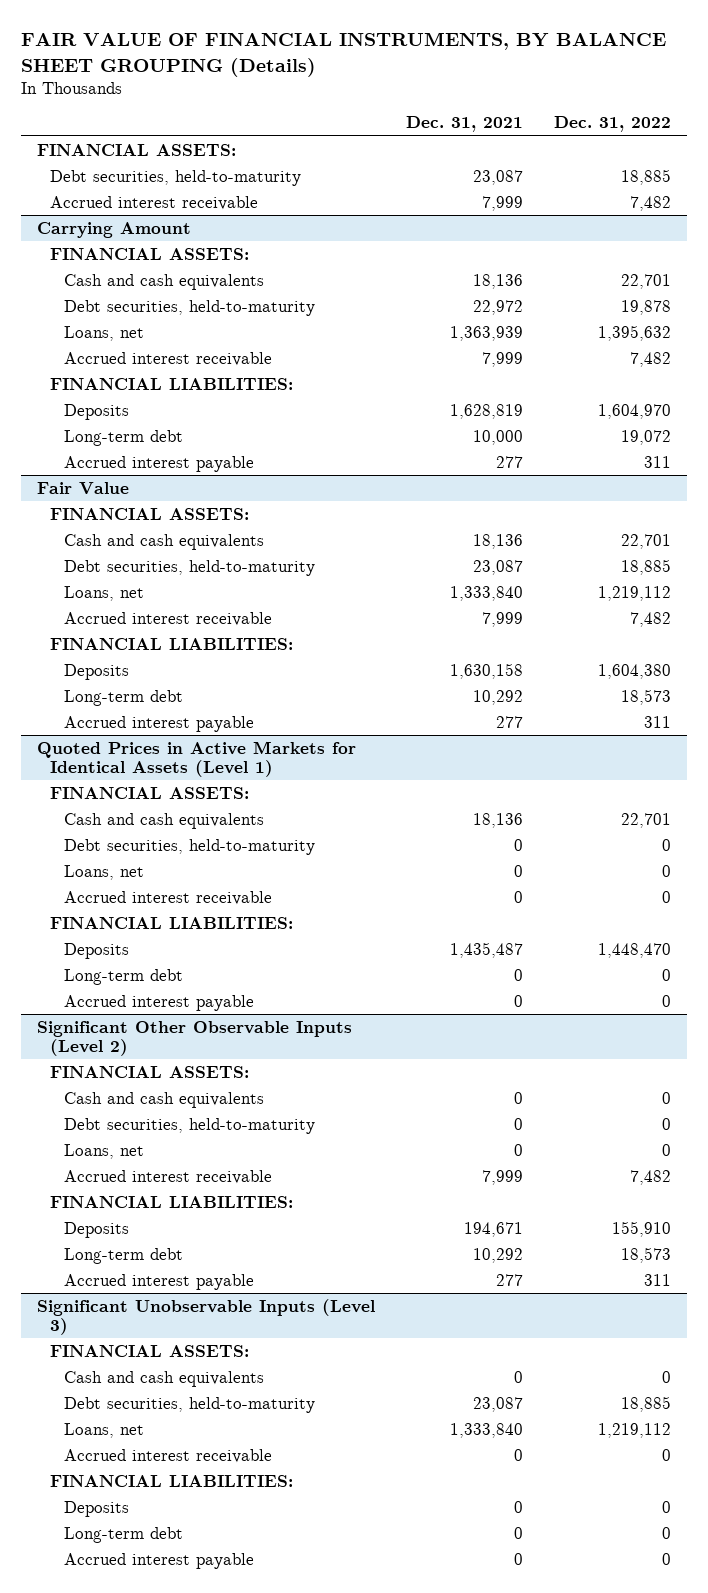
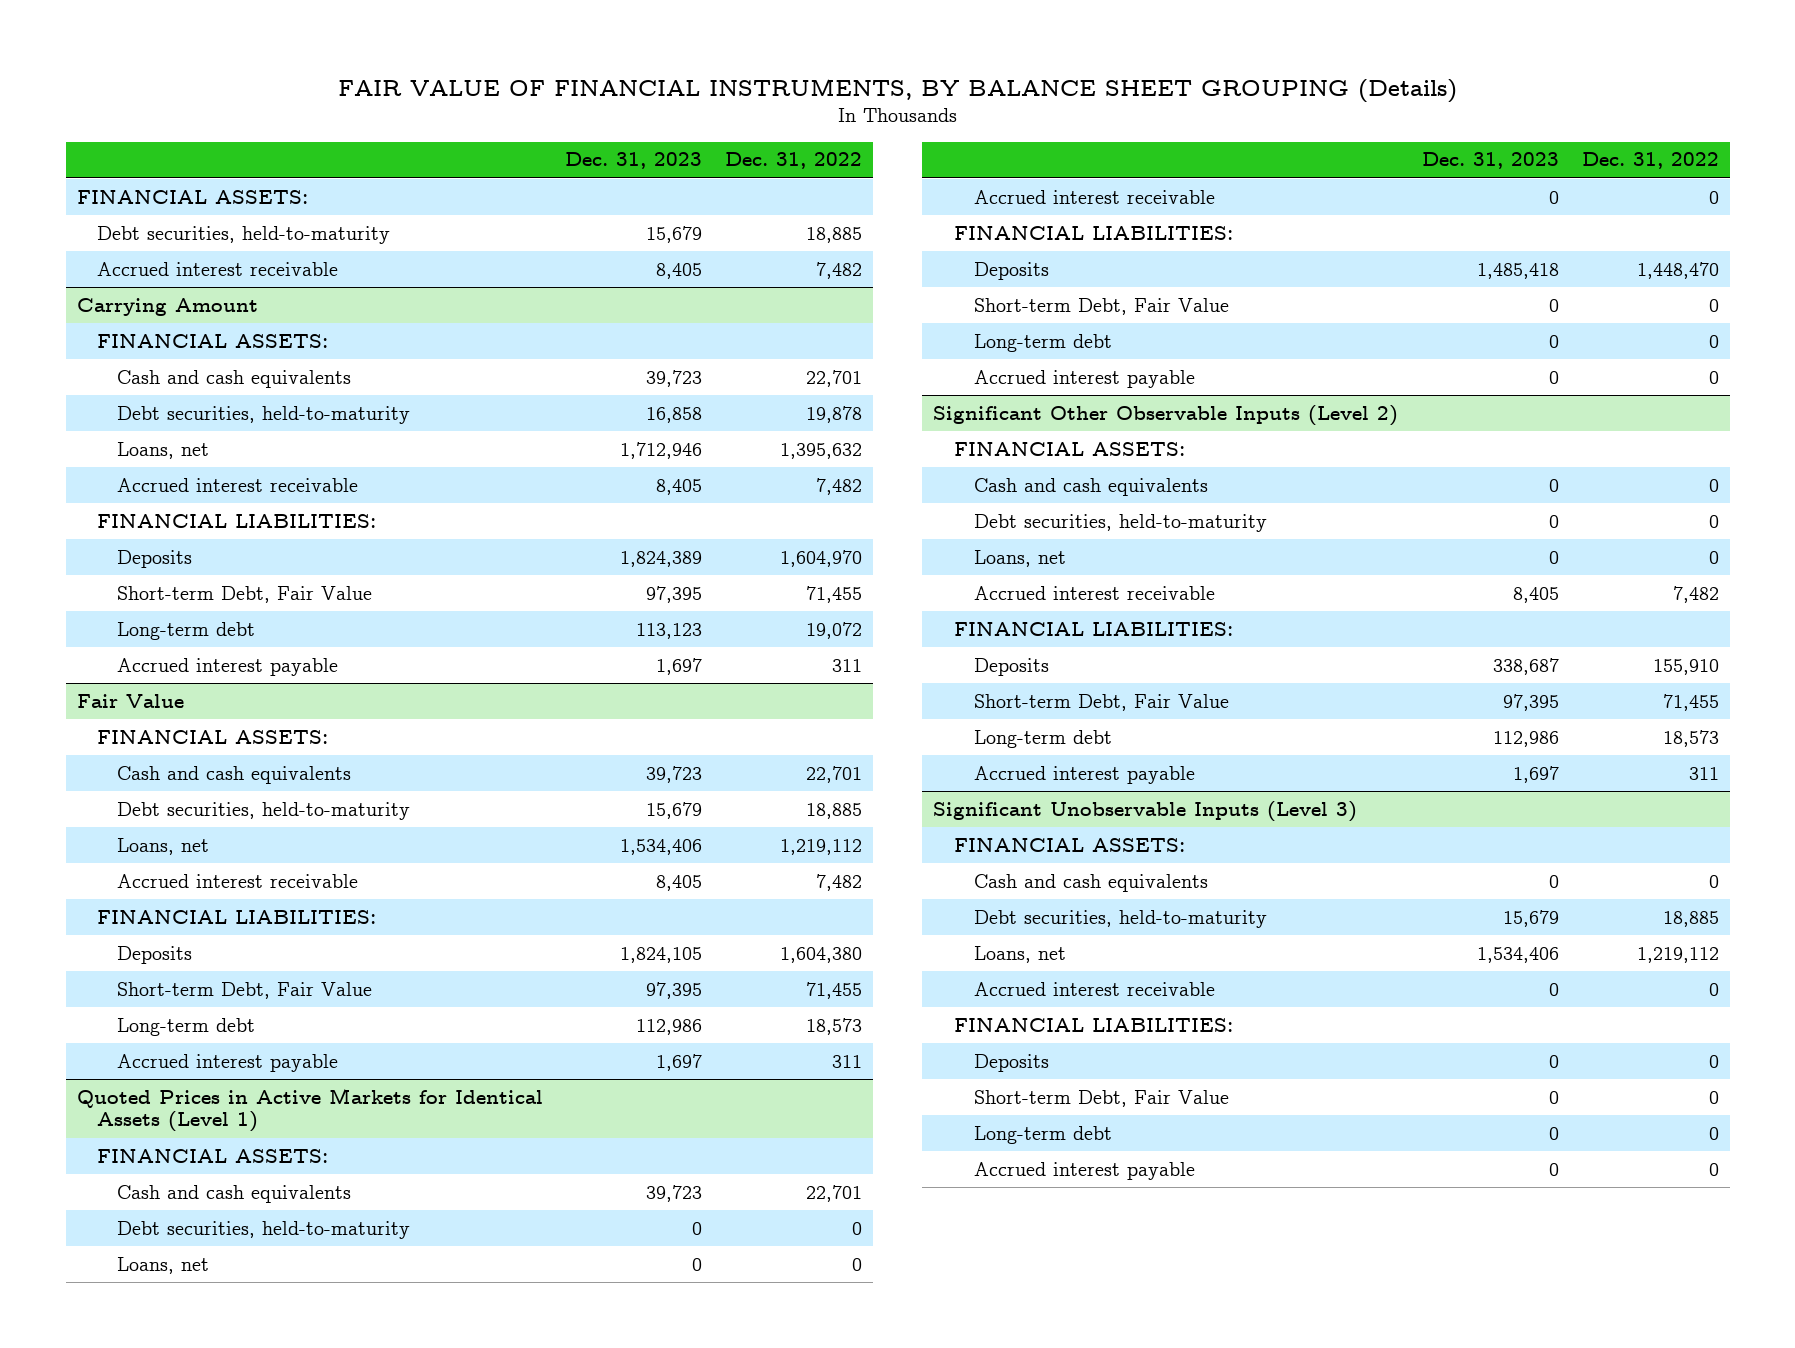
- | Dec. 31, 2021 | Dec. 31, 2022
+ | Dec. 31, 2023 | Dec. 31, 2022
@ Carrying Amount
+ Short-term Debt, Fair Value | 97,395 | 71,455
@ Fair Value
+ Short-term Debt, Fair Value | 97,395 | 71,455
@ Quoted Prices in Active Markets for Identical Assets (Level 1)
+ Short-term Debt, Fair Value | 0 | 0
@ Significant Other Observable Inputs (Level 2)
+ Short-term Debt, Fair Value | 97,395 | 71,455
@ Significant Unobservable Inputs (Level 3)
+ Short-term Debt, Fair Value | 0 | 0

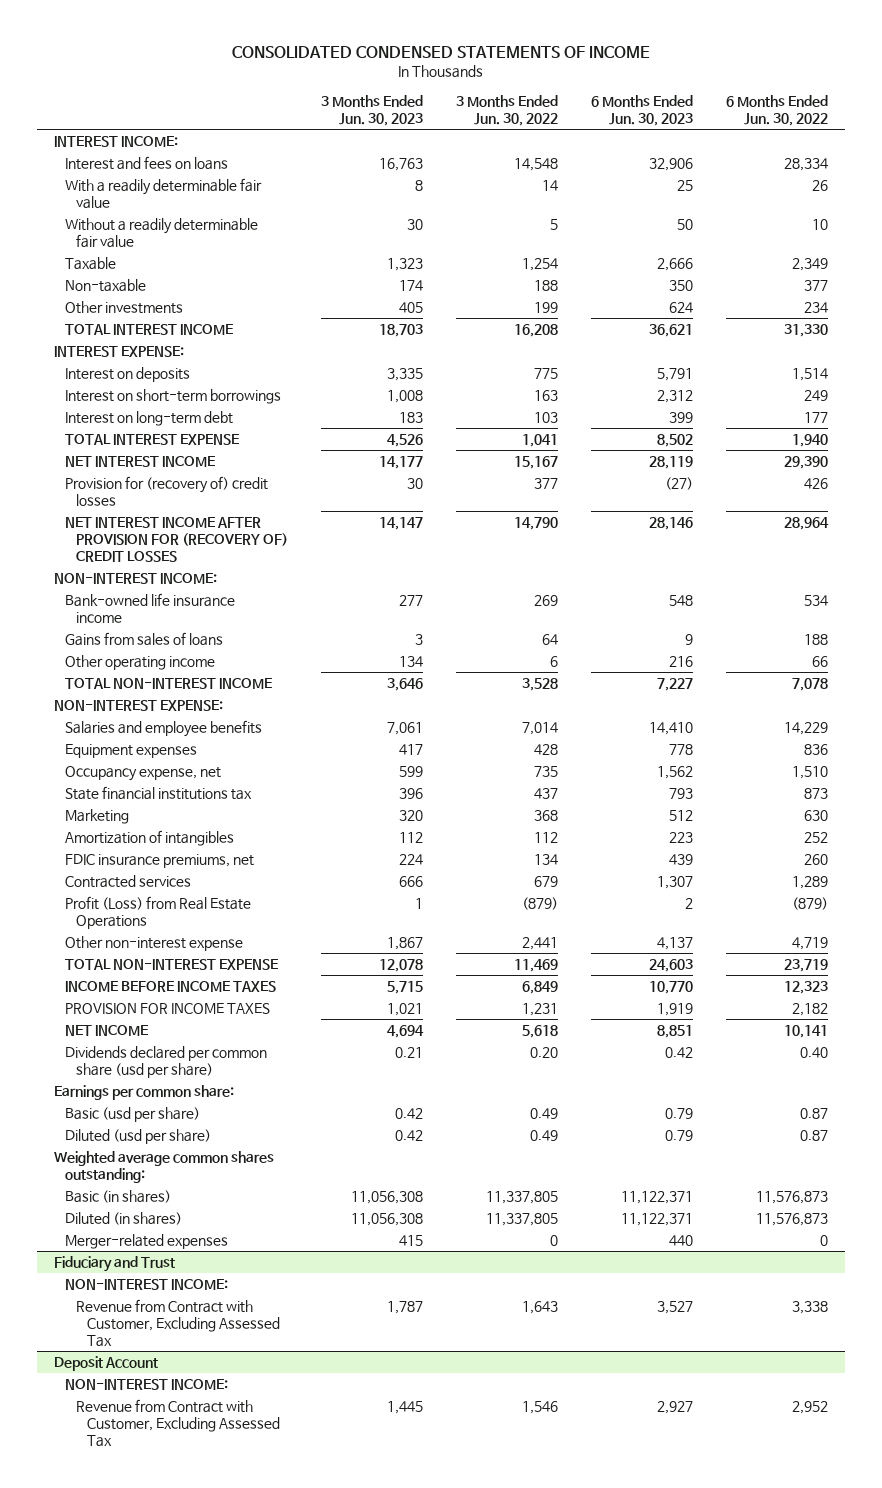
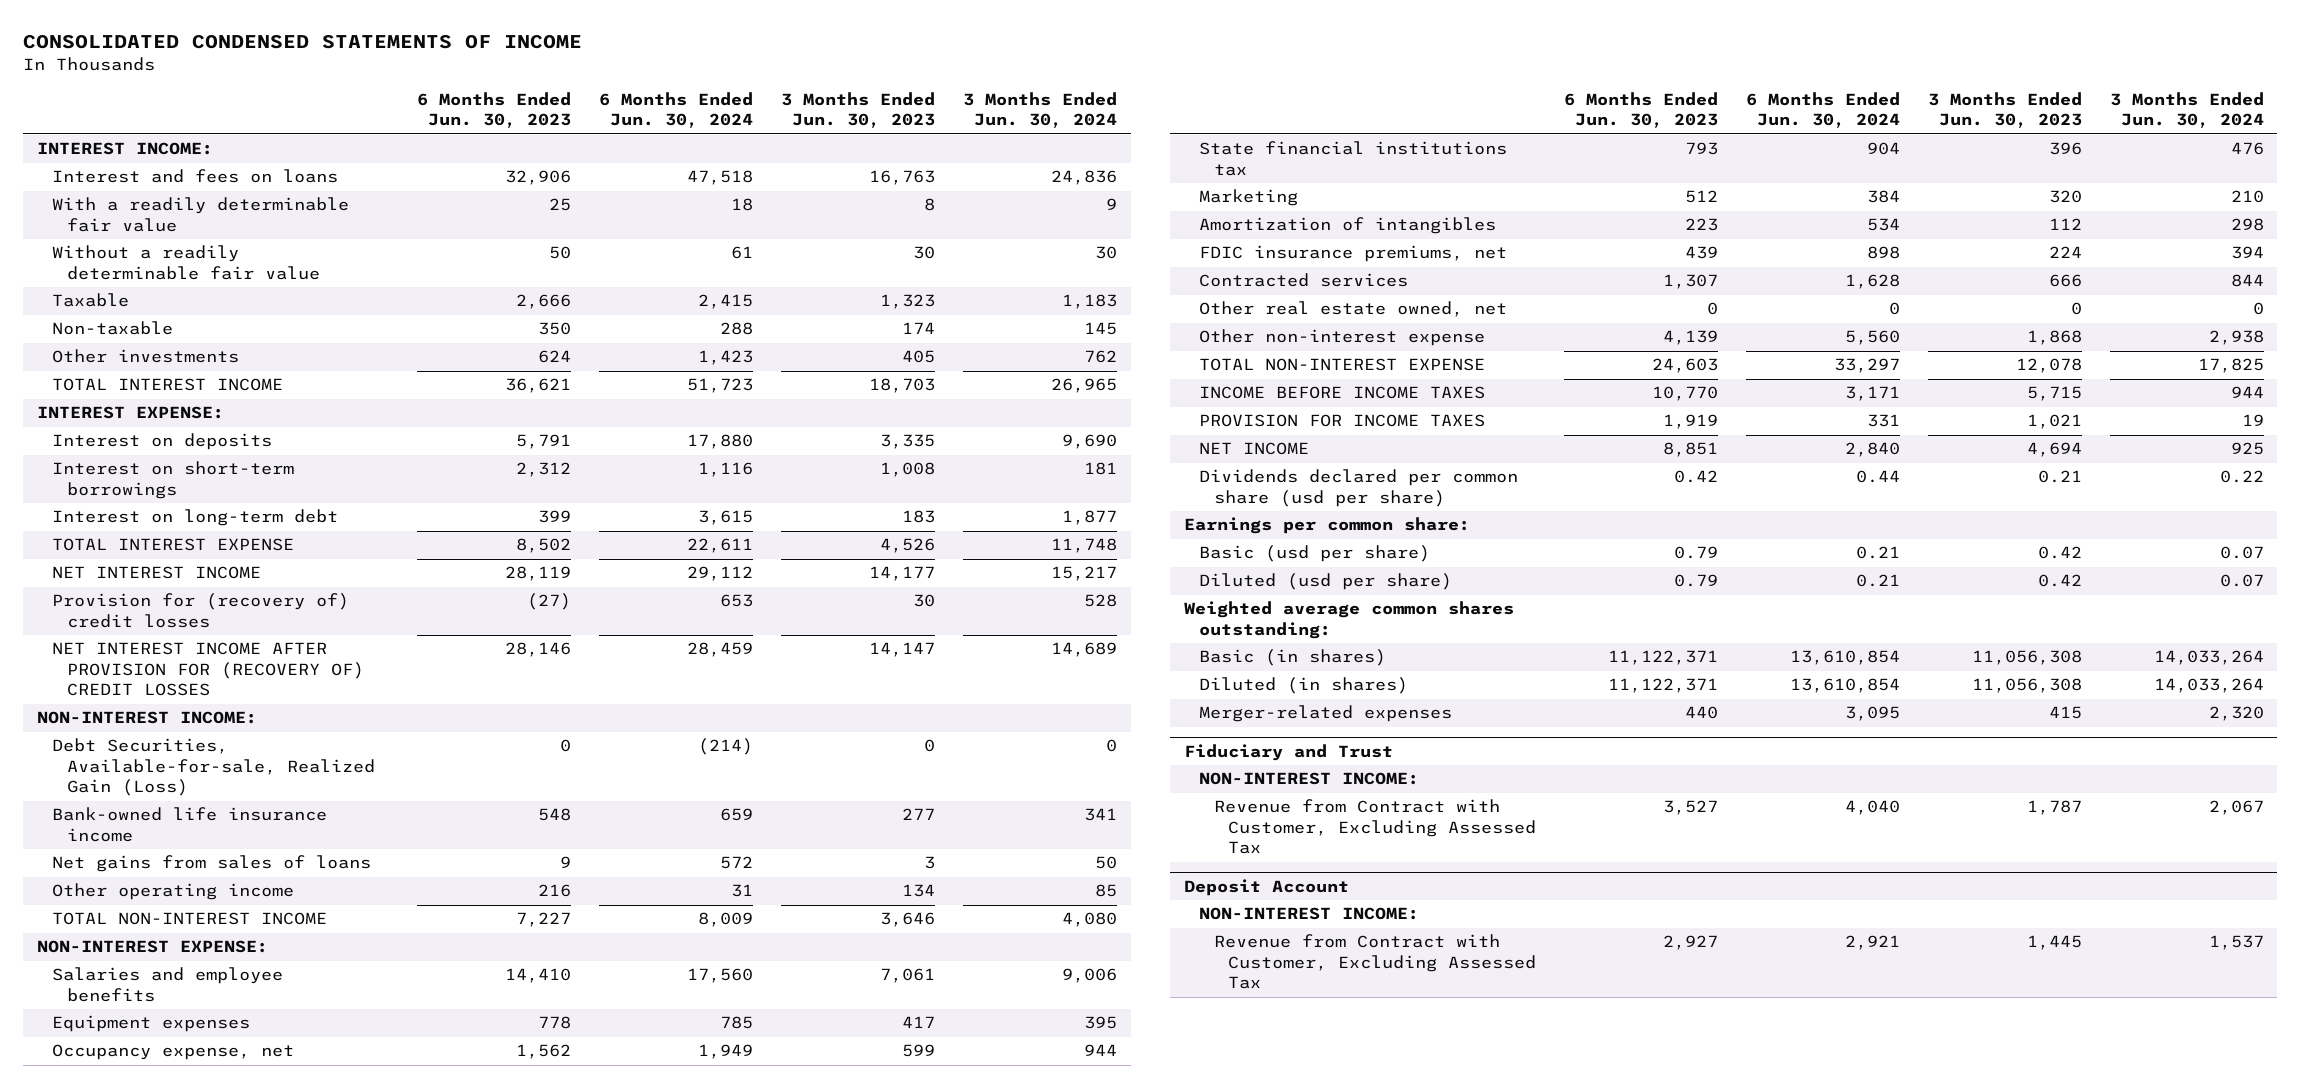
- | 3 Months Ended Jun. 30, 2023 | 3 Months Ended Jun. 30, 2022 | 6 Months Ended Jun. 30, 2023 | 6 Months Ended Jun. 30, 2022
+ | 6 Months Ended Jun. 30, 2023 | 6 Months Ended Jun. 30, 2024 | 3 Months Ended Jun. 30, 2023 | 3 Months Ended Jun. 30, 2024
+ Debt Securities, Available-for-sale, Realized Gain (Loss) | 0 | (214) | 0 | 0
- Gains from sales of loans | 3 | 64 | 9 | 188
+ Net gains from sales of loans | 9 | 572 | 3 | 50
- Profit (Loss) from Real Estate Operations | 1 | (879) | 2 | (879)
- Other non-interest expense | 1,867 | 2,441 | 4,137 | 4,719
+ Other real estate owned, net | 0 | 0 | 0 | 0
+ Other non-interest expense | 4,139 | 5,560 | 1,868 | 2,938

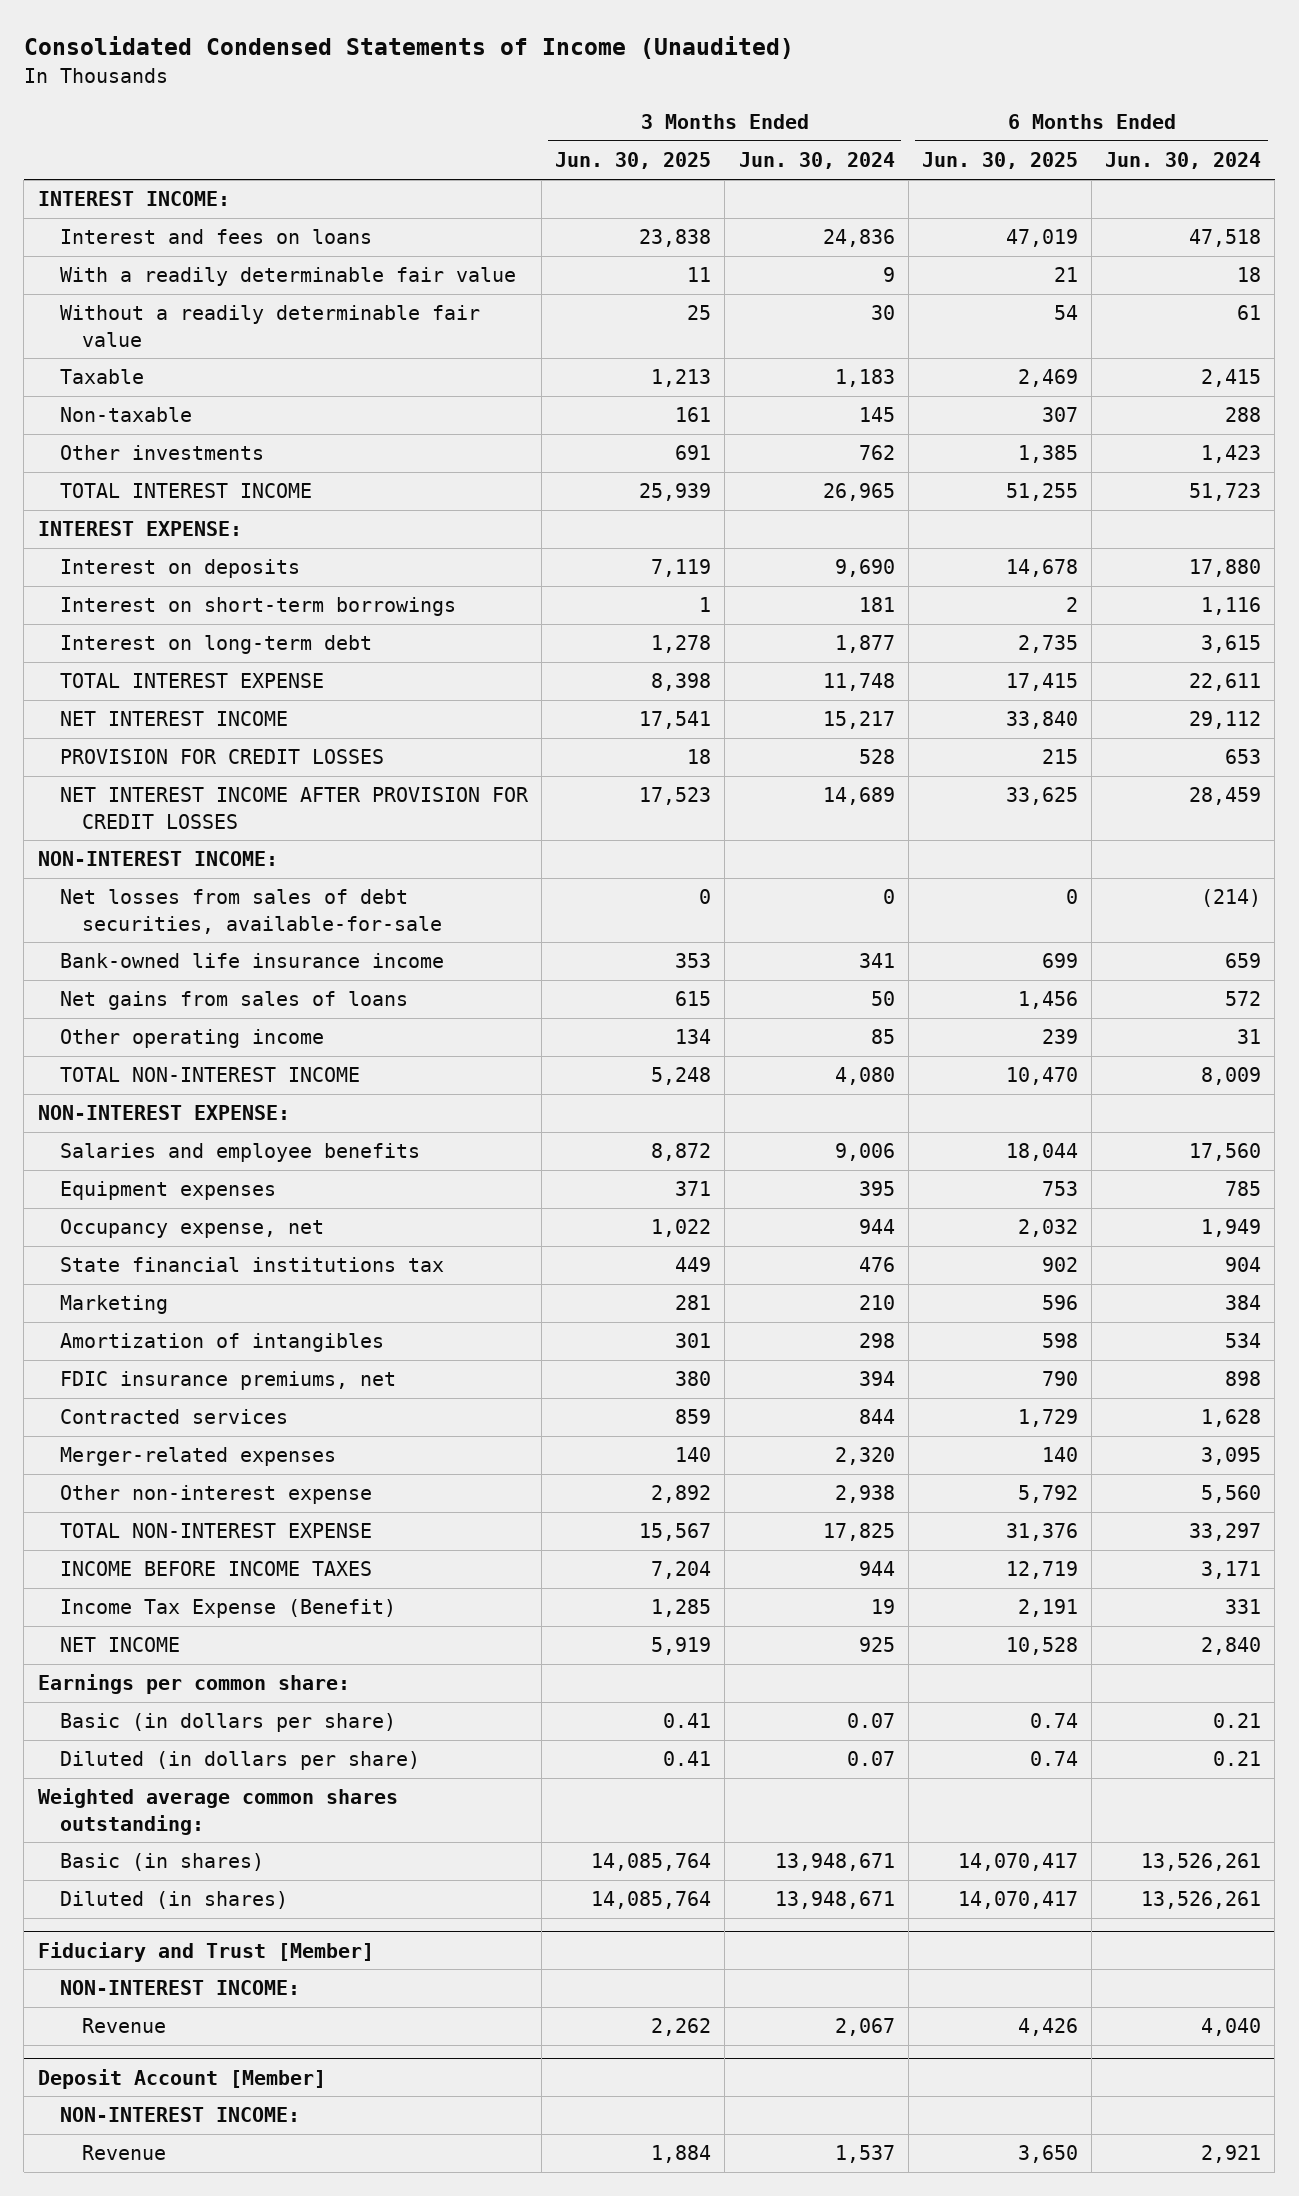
- CONSOLIDATED CONDENSED STATEMENTS OF INCOME
+ Consolidated Condensed Statements of Income (Unaudited)
- | 6 Months Ended Jun. 30, 2023 | 6 Months Ended Jun. 30, 2024 | 3 Months Ended Jun. 30, 2023 | 3 Months Ended Jun. 30, 2024
+ | 3 Months Ended Jun. 30, 2025 | 3 Months Ended Jun. 30, 2024 | 6 Months Ended Jun. 30, 2025 | 6 Months Ended Jun. 30, 2024
- Provision for (recovery of) credit losses | (27) | 653 | 30 | 528
- NET INTEREST INCOME AFTER PROVISION FOR (RECOVERY OF) CREDIT LOSSES | 28,146 | 28,459 | 14,147 | 14,689
+ PROVISION FOR CREDIT LOSSES | 18 | 528 | 215 | 653
+ NET INTEREST INCOME AFTER PROVISION FOR CREDIT LOSSES | 17,523 | 14,689 | 33,625 | 28,459
- Debt Securities, Available-for-sale, Realized Gain (Loss) | 0 | (214) | 0 | 0
+ Net losses from sales of debt securities, available-for-sale | 0 | 0 | 0 | (214)
- Other real estate owned, net | 0 | 0 | 0 | 0
moved up: Merger-related expenses | 140 | 2,320 | 140 | 3,095
- PROVISION FOR INCOME TAXES | 1,919 | 331 | 1,021 | 19
+ Income Tax Expense (Benefit) | 1,285 | 19 | 2,191 | 331
- Dividends declared per common share (usd per share) | 0.42 | 0.44 | 0.21 | 0.22
- Basic (usd per share) | 0.79 | 0.21 | 0.42 | 0.07
- Diluted (usd per share) | 0.79 | 0.21 | 0.42 | 0.07
+ Basic (in dollars per share) | 0.41 | 0.07 | 0.74 | 0.21
+ Diluted (in dollars per share) | 0.41 | 0.07 | 0.74 | 0.21
- Basic (in shares) | 11,122,371 | 13,610,854 | 11,056,308 | 14,033,264
- Diluted (in shares) | 11,122,371 | 13,610,854 | 11,056,308 | 14,033,264
- Fiduciary and Trust
+ Basic (in shares) | 14,085,764 | 13,948,671 | 14,070,417 | 13,526,261
+ Diluted (in shares) | 14,085,764 | 13,948,671 | 14,070,417 | 13,526,261
+ Fiduciary and Trust [Member]
- Revenue from Contract with Customer, Excluding Assessed Tax | 3,527 | 4,040 | 1,787 | 2,067
- Deposit Account
+ Revenue | 2,262 | 2,067 | 4,426 | 4,040
+ Deposit Account [Member]
- Revenue from Contract with Customer, Excluding Assessed Tax | 2,927 | 2,921 | 1,445 | 1,537
+ Revenue | 1,884 | 1,537 | 3,650 | 2,921

